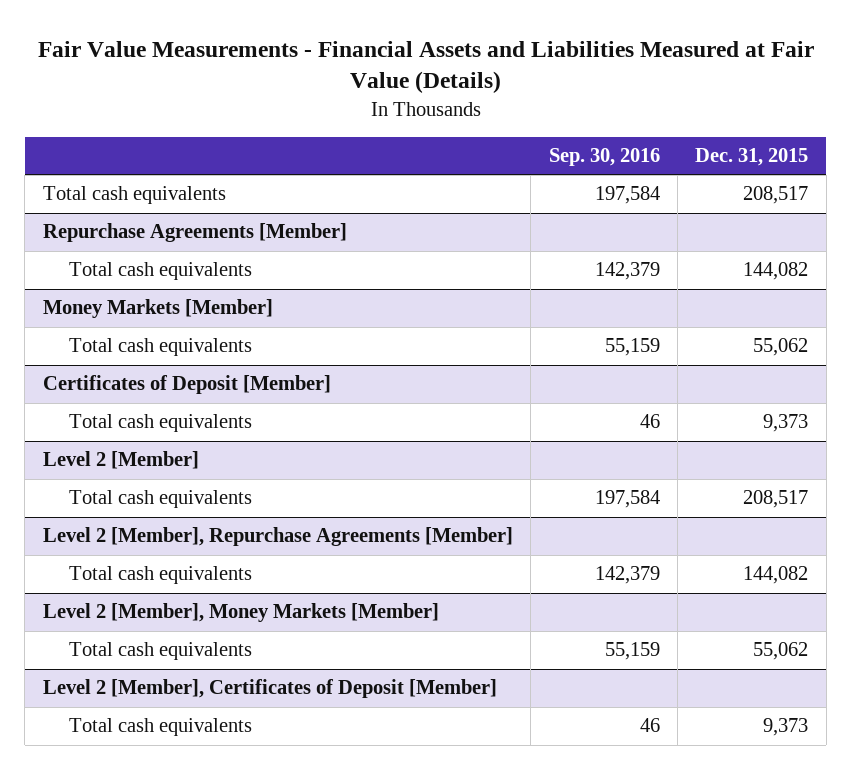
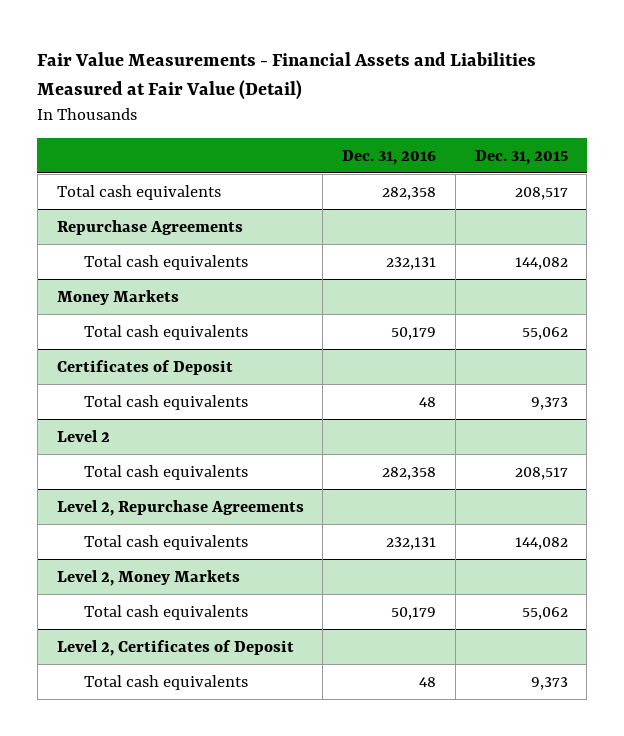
- Fair Value Measurements - Financial Assets and Liabilities Measured at Fair Value (Details)
+ Fair Value Measurements - Financial Assets and Liabilities Measured at Fair Value (Detail)
- | Sep. 30, 2016 | Dec. 31, 2015
+ | Dec. 31, 2016 | Dec. 31, 2015
- Repurchase Agreements [Member]
+ Repurchase Agreements
- Money Markets [Member]
+ Money Markets
- Certificates of Deposit [Member]
+ Certificates of Deposit
- Level 2 [Member]
+ Level 2
- Level 2 [Member], Repurchase Agreements [Member]
+ Level 2, Repurchase Agreements
- Level 2 [Member], Money Markets [Member]
+ Level 2, Money Markets
- Level 2 [Member], Certificates of Deposit [Member]
+ Level 2, Certificates of Deposit

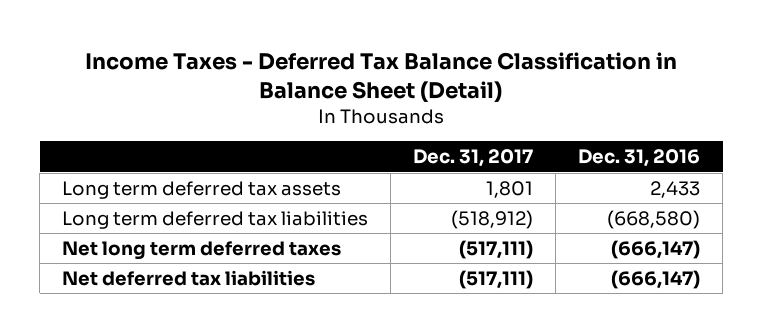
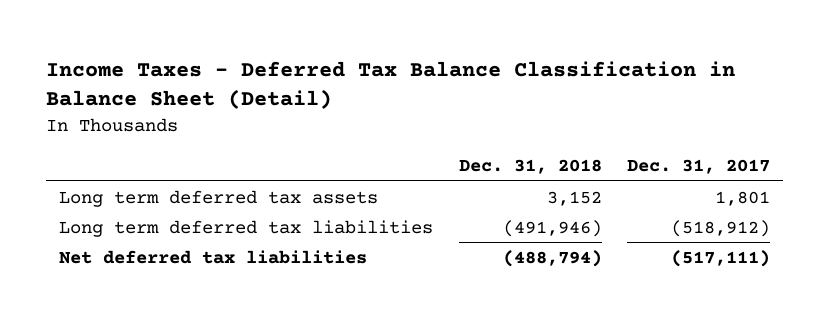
- | Dec. 31, 2017 | Dec. 31, 2016
+ | Dec. 31, 2018 | Dec. 31, 2017
- Net long term deferred taxes | (517,111) | (666,147)

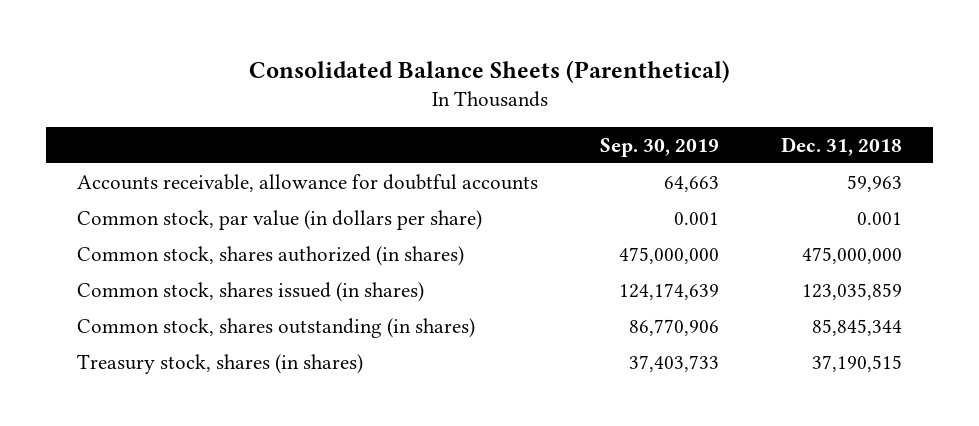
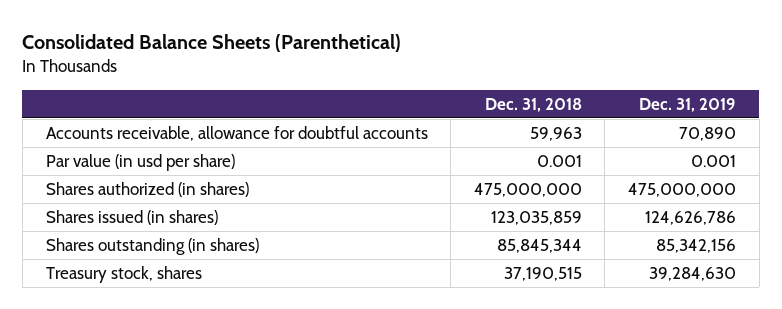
- | Sep. 30, 2019 | Dec. 31, 2018
+ | Dec. 31, 2018 | Dec. 31, 2019
- Common stock, par value (in dollars per share) | 0.001 | 0.001
- Common stock, shares authorized (in shares) | 475,000,000 | 475,000,000
- Common stock, shares issued (in shares) | 124,174,639 | 123,035,859
- Common stock, shares outstanding (in shares) | 86,770,906 | 85,845,344
- Treasury stock, shares (in shares) | 37,403,733 | 37,190,515
+ Par value (in usd per share) | 0.001 | 0.001
+ Shares authorized (in shares) | 475,000,000 | 475,000,000
+ Shares issued (in shares) | 123,035,859 | 124,626,786
+ Shares outstanding (in shares) | 85,845,344 | 85,342,156
+ Treasury stock, shares | 37,190,515 | 39,284,630

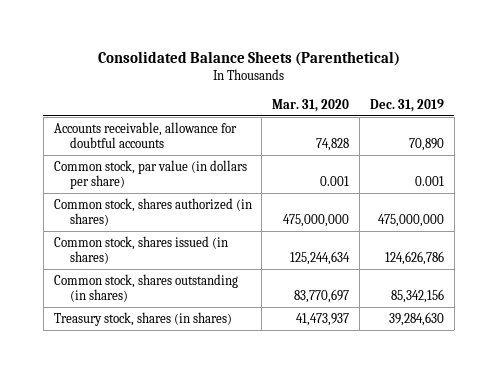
- | Dec. 31, 2018 | Dec. 31, 2019
+ | Mar. 31, 2020 | Dec. 31, 2019
- Par value (in usd per share) | 0.001 | 0.001
- Shares authorized (in shares) | 475,000,000 | 475,000,000
- Shares issued (in shares) | 123,035,859 | 124,626,786
- Shares outstanding (in shares) | 85,845,344 | 85,342,156
- Treasury stock, shares | 37,190,515 | 39,284,630
+ Common stock, par value (in dollars per share) | 0.001 | 0.001
+ Common stock, shares authorized (in shares) | 475,000,000 | 475,000,000
+ Common stock, shares issued (in shares) | 125,244,634 | 124,626,786
+ Common stock, shares outstanding (in shares) | 83,770,697 | 85,342,156
+ Treasury stock, shares (in shares) | 41,473,937 | 39,284,630

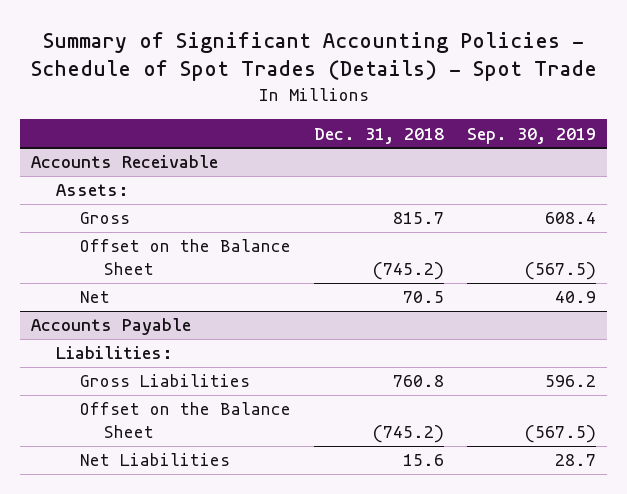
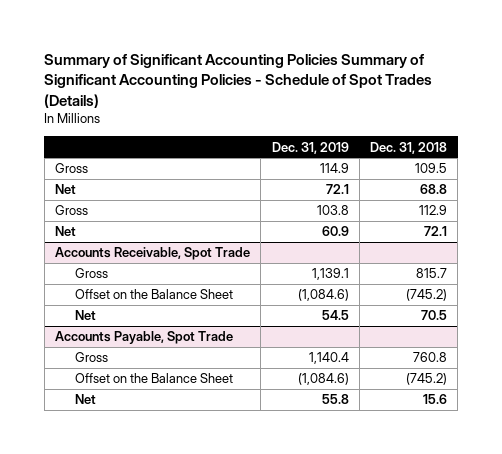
- Summary of Significant Accounting Policies - Schedule of Spot Trades (Details) - Spot Trade
+ Summary of Significant Accounting Policies Summary of Significant Accounting Policies - Schedule of Spot Trades (Details)
- | Dec. 31, 2018 | Sep. 30, 2019
+ | Dec. 31, 2019 | Dec. 31, 2018
- Accounts Receivable
- Assets:
+ Gross | 114.9 | 109.5
+ Net | 72.1 | 68.8
+ Gross | 103.8 | 112.9
+ Net | 60.9 | 72.1
+ Accounts Receivable, Spot Trade
- Accounts Payable
- Liabilities:
- Gross Liabilities | 760.8 | 596.2
+ Accounts Payable, Spot Trade
+ Gross | 1,140.4 | 760.8
- Net Liabilities | 15.6 | 28.7
+ Net | 55.8 | 15.6

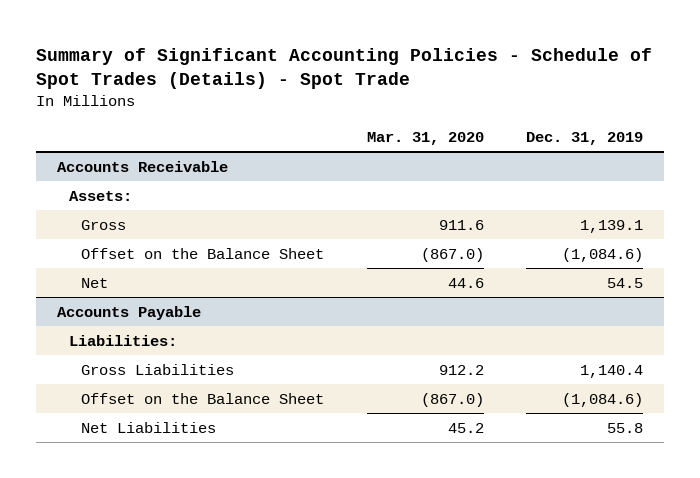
- Summary of Significant Accounting Policies Summary of Significant Accounting Policies - Schedule of Spot Trades (Details)
+ Summary of Significant Accounting Policies - Schedule of Spot Trades (Details) - Spot Trade
- | Dec. 31, 2019 | Dec. 31, 2018
+ | Mar. 31, 2020 | Dec. 31, 2019
- Gross | 114.9 | 109.5
- Net | 72.1 | 68.8
- Gross | 103.8 | 112.9
- Net | 60.9 | 72.1
- Accounts Receivable, Spot Trade
+ Accounts Receivable
+ Assets:
- Accounts Payable, Spot Trade
- Gross | 1,140.4 | 760.8
+ Accounts Payable
+ Liabilities:
+ Gross Liabilities | 912.2 | 1,140.4
- Net | 55.8 | 15.6
+ Net Liabilities | 45.2 | 55.8

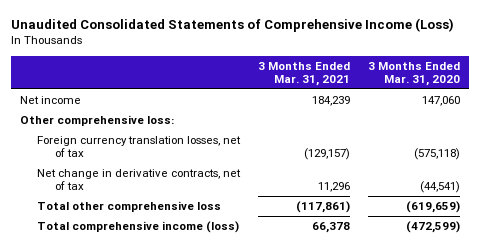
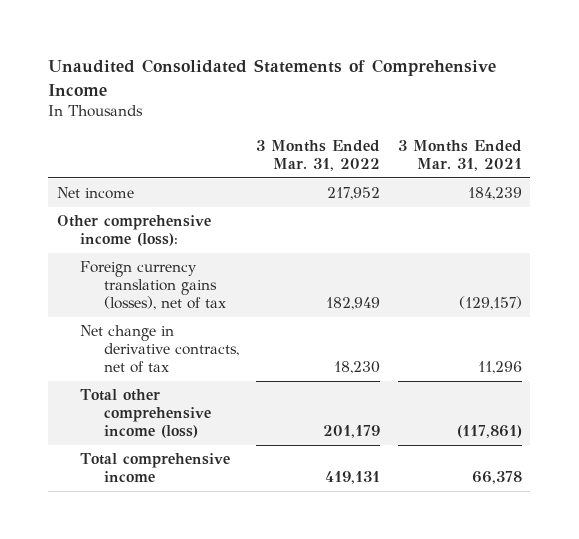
- Unaudited Consolidated Statements of Comprehensive Income (Loss)
+ Unaudited Consolidated Statements of Comprehensive Income
- | 3 Months Ended Mar. 31, 2021 | 3 Months Ended Mar. 31, 2020
+ | 3 Months Ended Mar. 31, 2022 | 3 Months Ended Mar. 31, 2021
- Other comprehensive loss:
- Foreign currency translation losses, net of tax | (129,157) | (575,118)
+ Other comprehensive income (loss):
+ Foreign currency translation gains (losses), net of tax | 182,949 | (129,157)
- Total other comprehensive loss | (117,861) | (619,659)
- Total comprehensive income (loss) | 66,378 | (472,599)
+ Total other comprehensive income (loss) | 201,179 | (117,861)
+ Total comprehensive income | 419,131 | 66,378

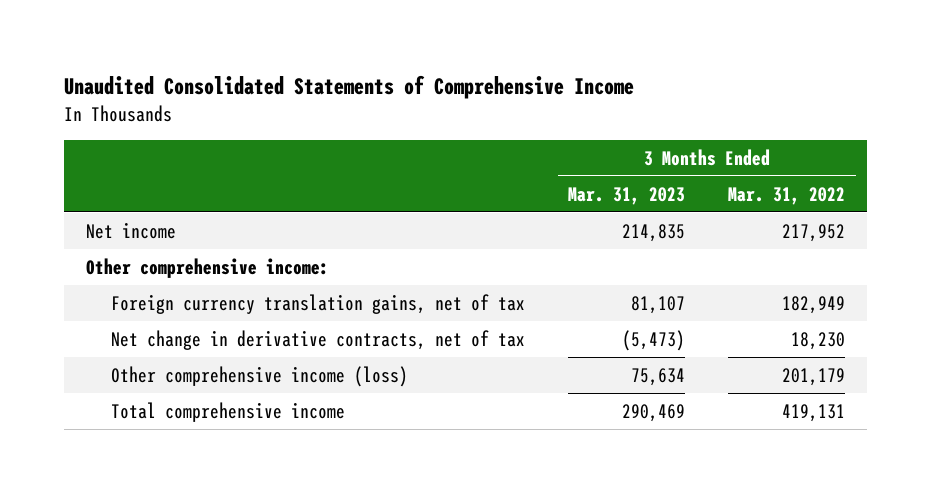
- | 3 Months Ended Mar. 31, 2022 | 3 Months Ended Mar. 31, 2021
+ | 3 Months Ended Mar. 31, 2023 | 3 Months Ended Mar. 31, 2022
- Other comprehensive income (loss):
- Foreign currency translation gains (losses), net of tax | 182,949 | (129,157)
+ Other comprehensive income:
+ Foreign currency translation gains, net of tax | 81,107 | 182,949
- Total other comprehensive income (loss) | 201,179 | (117,861)
+ Other comprehensive income (loss) | 75,634 | 201,179

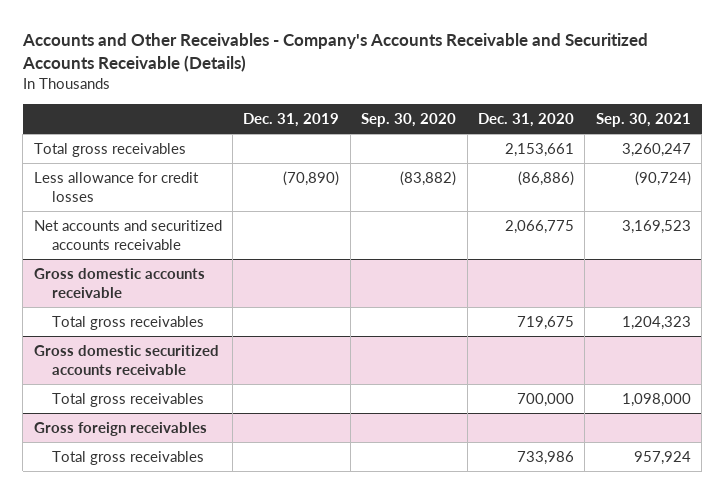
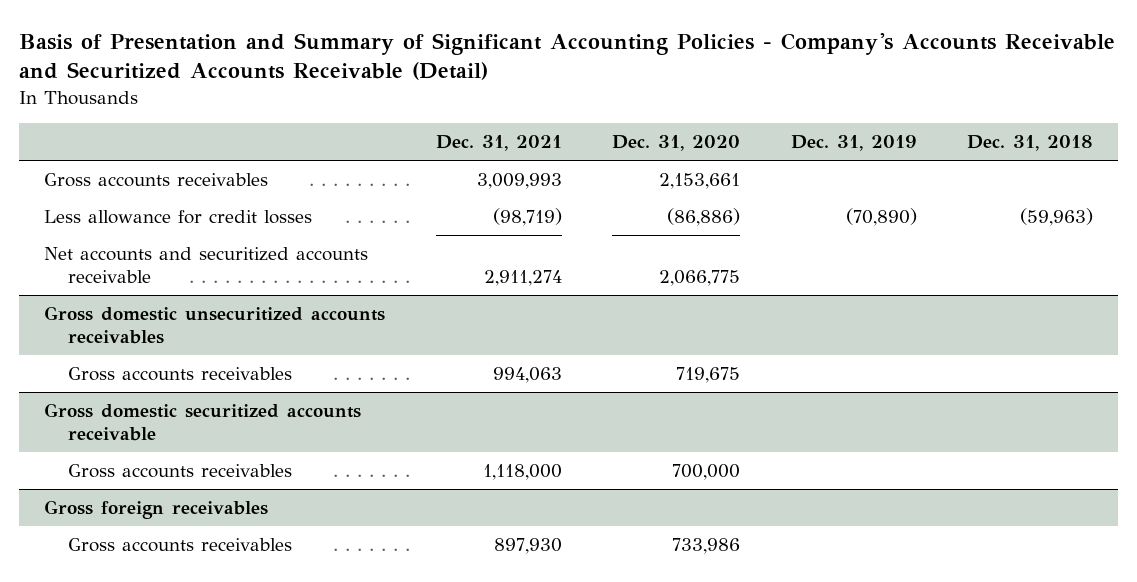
- Accounts and Other Receivables - Company's Accounts Receivable and Securitized Accounts Receivable (Details)
+ Basis of Presentation and Summary of Significant Accounting Policies - Company's Accounts Receivable and Securitized Accounts Receivable (Detail)
- | Dec. 31, 2019 | Sep. 30, 2020 | Dec. 31, 2020 | Sep. 30, 2021
+ | Dec. 31, 2021 | Dec. 31, 2020 | Dec. 31, 2019 | Dec. 31, 2018
- Total gross receivables | | | 2,153,661 | 3,260,247
+ Gross accounts receivables | 3,009,993 | 2,153,661 | |
- Gross domestic accounts receivable
- Total gross receivables | | | 719,675 | 1,204,323
+ Gross domestic unsecuritized accounts receivables
+ Gross accounts receivables | 994,063 | 719,675 | |
@ Gross domestic securitized accounts receivable
- Total gross receivables | | | 700,000 | 1,098,000
+ Gross accounts receivables | 1,118,000 | 700,000 | |
@ Gross foreign receivables
- Total gross receivables | | | 733,986 | 957,924
+ Gross accounts receivables | 897,930 | 733,986 | |

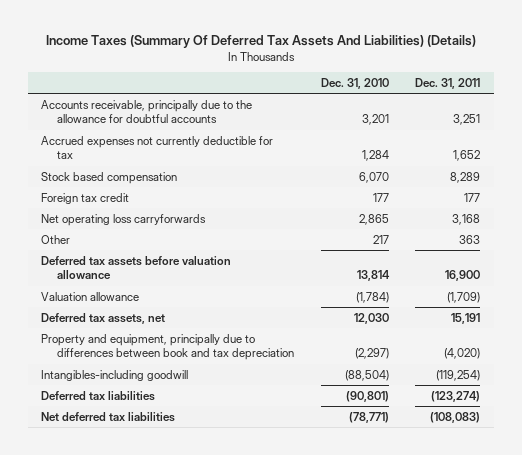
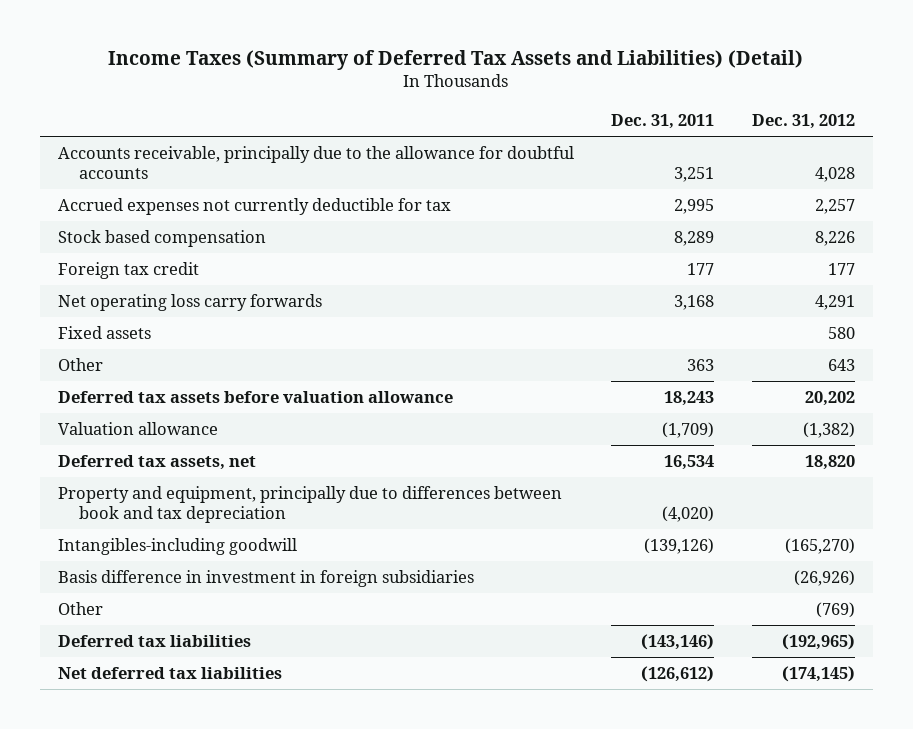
- Income Taxes (Summary Of Deferred Tax Assets And Liabilities) (Details)
+ Income Taxes (Summary of Deferred Tax Assets and Liabilities) (Detail)
- | Dec. 31, 2010 | Dec. 31, 2011
+ | Dec. 31, 2011 | Dec. 31, 2012
- Accrued expenses not currently deductible for tax | 1,284 | 1,652
+ Accrued expenses not currently deductible for tax | 2,995 | 2,257
- Net operating loss carryforwards | 2,865 | 3,168
+ Net operating loss carry forwards | 3,168 | 4,291
+ Fixed assets | | 580
- Deferred tax assets before valuation allowance | 13,814 | 16,900
+ Deferred tax assets before valuation allowance | 18,243 | 20,202
- Deferred tax assets, net | 12,030 | 15,191
+ Deferred tax assets, net | 16,534 | 18,820
- Intangibles-including goodwill | (88,504) | (119,254)
- Deferred tax liabilities | (90,801) | (123,274)
- Net deferred tax liabilities | (78,771) | (108,083)
+ Intangibles-including goodwill | (139,126) | (165,270)
+ Basis difference in investment in foreign subsidiaries | | (26,926)
+ Other | | (769)
+ Deferred tax liabilities | (143,146) | (192,965)
+ Net deferred tax liabilities | (126,612) | (174,145)

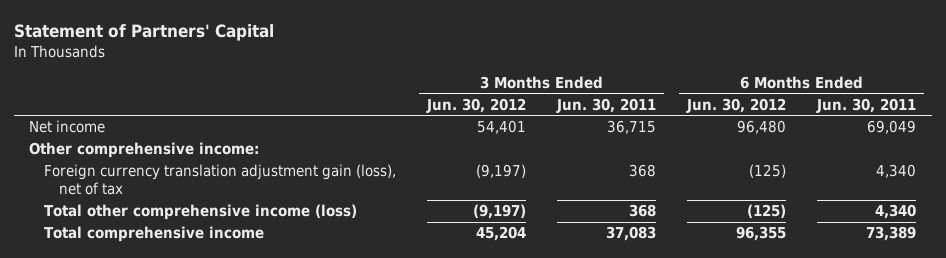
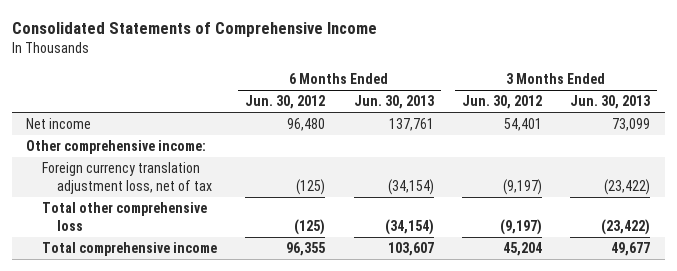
- Statement of Partners' Capital
+ Consolidated Statements of Comprehensive Income
- | 3 Months Ended Jun. 30, 2012 | 3 Months Ended Jun. 30, 2011 | 6 Months Ended Jun. 30, 2012 | 6 Months Ended Jun. 30, 2011
+ | 6 Months Ended Jun. 30, 2012 | 6 Months Ended Jun. 30, 2013 | 3 Months Ended Jun. 30, 2012 | 3 Months Ended Jun. 30, 2013
- Foreign currency translation adjustment gain (loss), net of tax | (9,197) | 368 | (125) | 4,340
- Total other comprehensive income (loss) | (9,197) | 368 | (125) | 4,340
+ Foreign currency translation adjustment loss, net of tax | (125) | (34,154) | (9,197) | (23,422)
+ Total other comprehensive loss | (125) | (34,154) | (9,197) | (23,422)

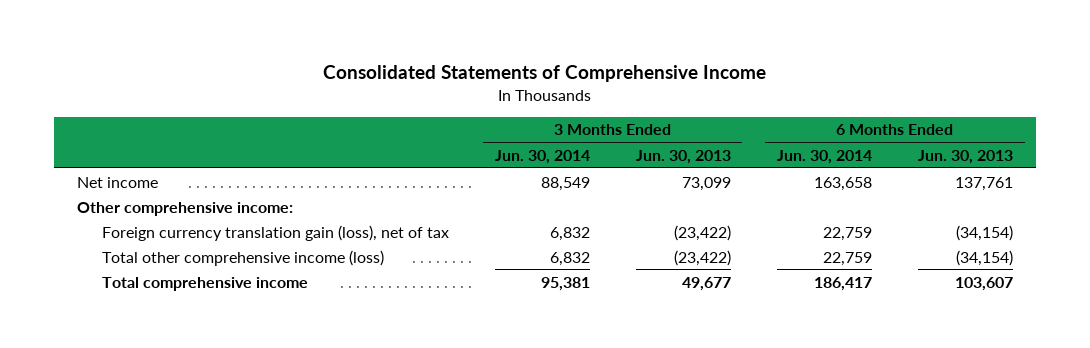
- | 6 Months Ended Jun. 30, 2012 | 6 Months Ended Jun. 30, 2013 | 3 Months Ended Jun. 30, 2012 | 3 Months Ended Jun. 30, 2013
+ | 3 Months Ended Jun. 30, 2014 | 3 Months Ended Jun. 30, 2013 | 6 Months Ended Jun. 30, 2014 | 6 Months Ended Jun. 30, 2013
- Foreign currency translation adjustment loss, net of tax | (125) | (34,154) | (9,197) | (23,422)
- Total other comprehensive loss | (125) | (34,154) | (9,197) | (23,422)
+ Foreign currency translation gain (loss), net of tax | 6,832 | (23,422) | 22,759 | (34,154)
+ Total other comprehensive income (loss) | 6,832 | (23,422) | 22,759 | (34,154)

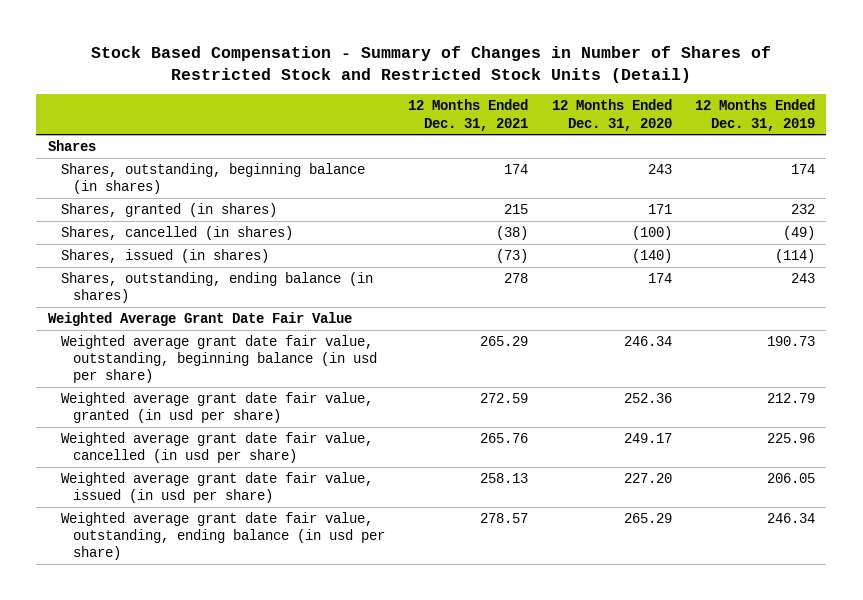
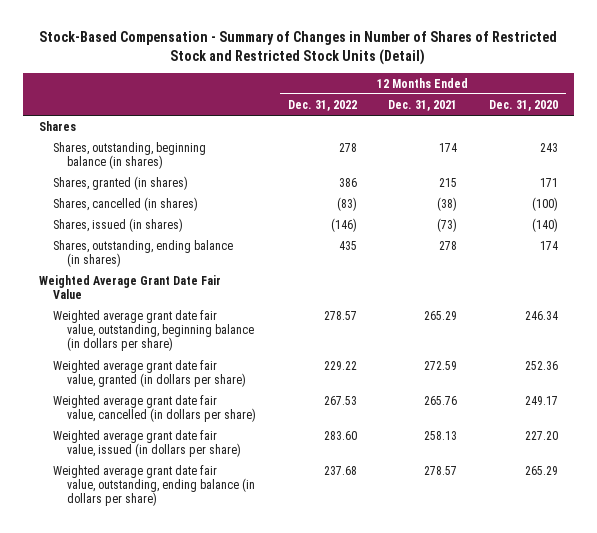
- Stock Based Compensation - Summary of Changes in Number of Shares of Restricted Stock and Restricted Stock Units (Detail)
+ Stock-Based Compensation - Summary of Changes in Number of Shares of Restricted Stock and Restricted Stock Units (Detail)
- | 12 Months Ended Dec. 31, 2021 | 12 Months Ended Dec. 31, 2020 | 12 Months Ended Dec. 31, 2019
+ | 12 Months Ended Dec. 31, 2022 | 12 Months Ended Dec. 31, 2021 | 12 Months Ended Dec. 31, 2020
- Weighted average grant date fair value, outstanding, beginning balance (in usd per share) | 265.29 | 246.34 | 190.73
- Weighted average grant date fair value, granted (in usd per share) | 272.59 | 252.36 | 212.79
- Weighted average grant date fair value, cancelled (in usd per share) | 265.76 | 249.17 | 225.96
- Weighted average grant date fair value, issued (in usd per share) | 258.13 | 227.20 | 206.05
- Weighted average grant date fair value, outstanding, ending balance (in usd per share) | 278.57 | 265.29 | 246.34
+ Weighted average grant date fair value, outstanding, beginning balance (in dollars per share) | 278.57 | 265.29 | 246.34
+ Weighted average grant date fair value, granted (in dollars per share) | 229.22 | 272.59 | 252.36
+ Weighted average grant date fair value, cancelled (in dollars per share) | 267.53 | 265.76 | 249.17
+ Weighted average grant date fair value, issued (in dollars per share) | 283.60 | 258.13 | 227.20
+ Weighted average grant date fair value, outstanding, ending balance (in dollars per share) | 237.68 | 278.57 | 265.29

